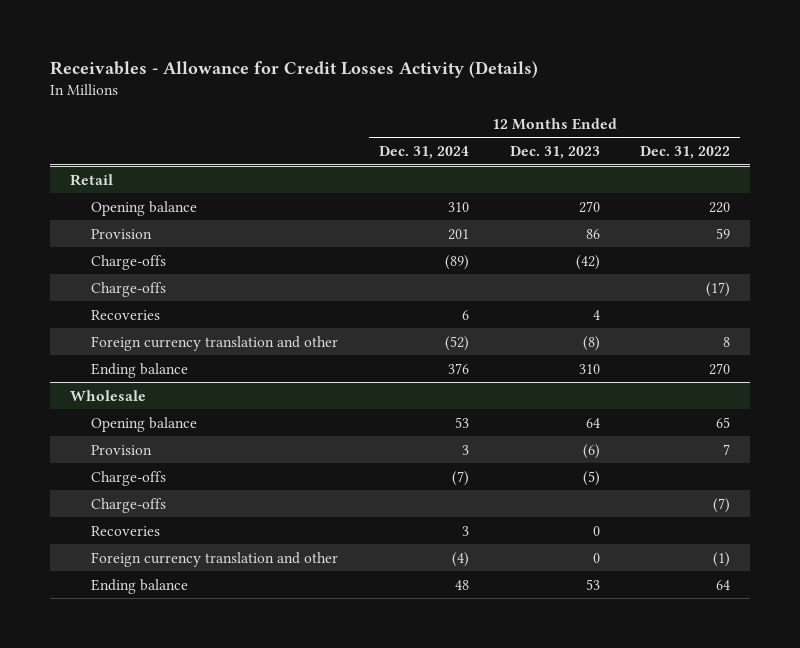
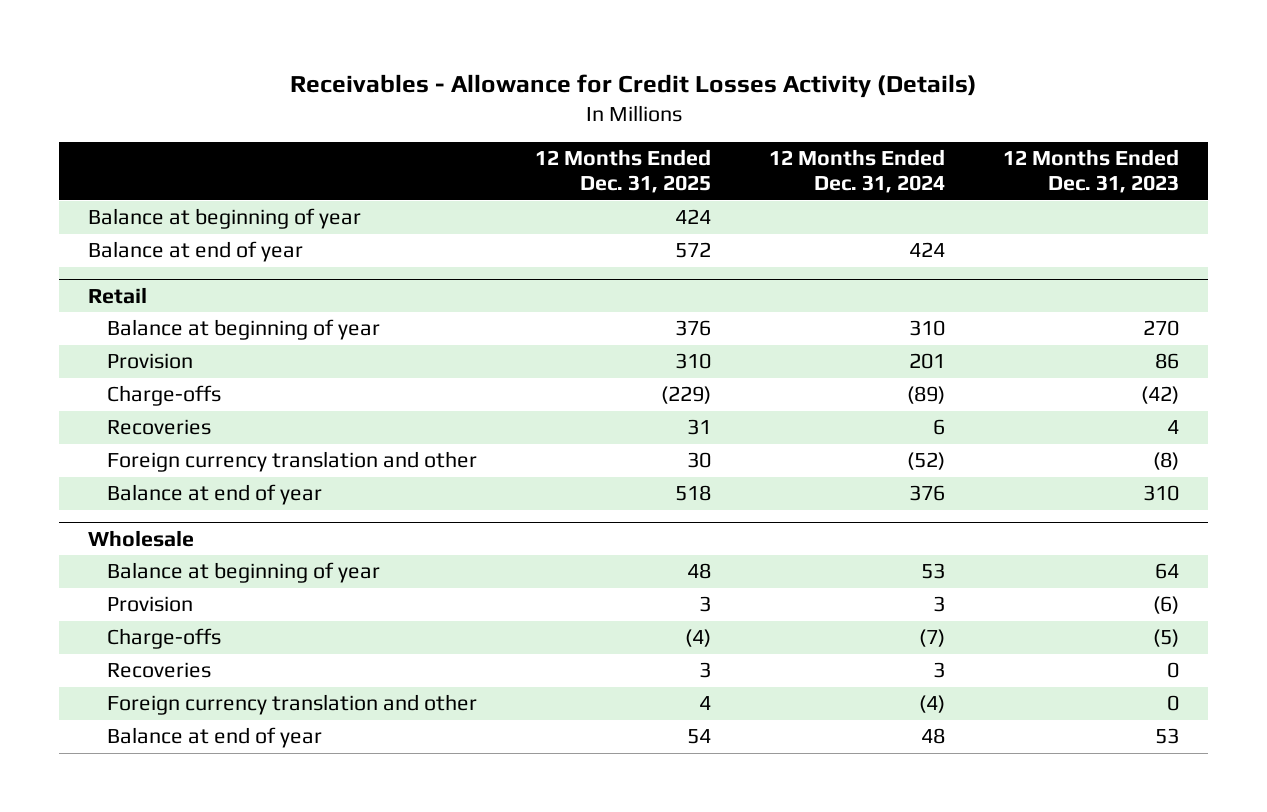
- | 12 Months Ended Dec. 31, 2024 | 12 Months Ended Dec. 31, 2023 | 12 Months Ended Dec. 31, 2022
+ | 12 Months Ended Dec. 31, 2025 | 12 Months Ended Dec. 31, 2024 | 12 Months Ended Dec. 31, 2023
+ Balance at beginning of year | 424 | |
+ Balance at end of year | 572 | 424 |
@ Retail
- Opening balance | 310 | 270 | 220
+ Balance at beginning of year | 376 | 310 | 270
- Charge-offs | | | (17)
- Ending balance | 376 | 310 | 270
+ Balance at end of year | 518 | 376 | 310
@ Wholesale
- Opening balance | 53 | 64 | 65
+ Balance at beginning of year | 48 | 53 | 64
- Charge-offs | | | (7)
- Ending balance | 48 | 53 | 64
+ Balance at end of year | 54 | 48 | 53

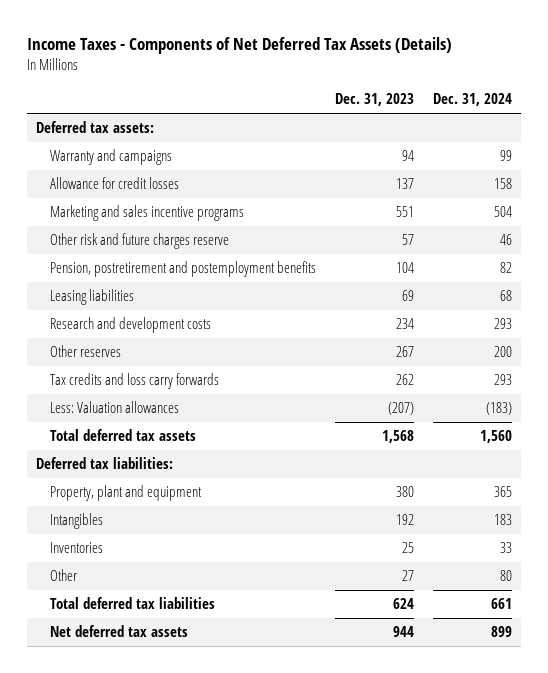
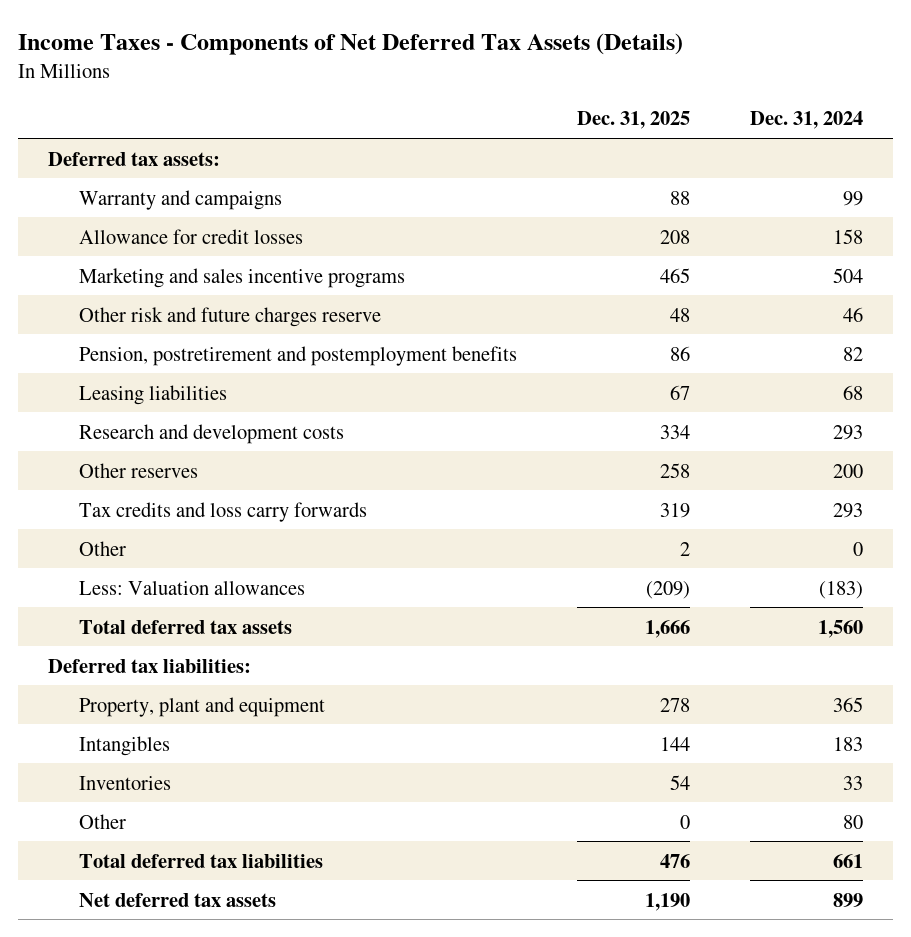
- | Dec. 31, 2023 | Dec. 31, 2024
+ | Dec. 31, 2025 | Dec. 31, 2024
+ Other | 2 | 0

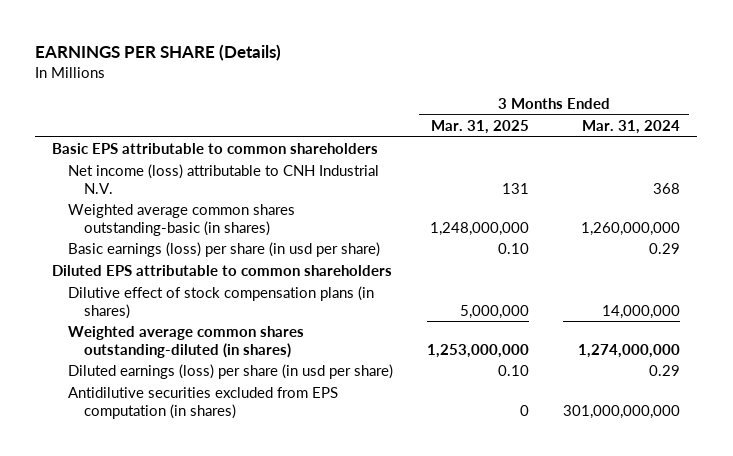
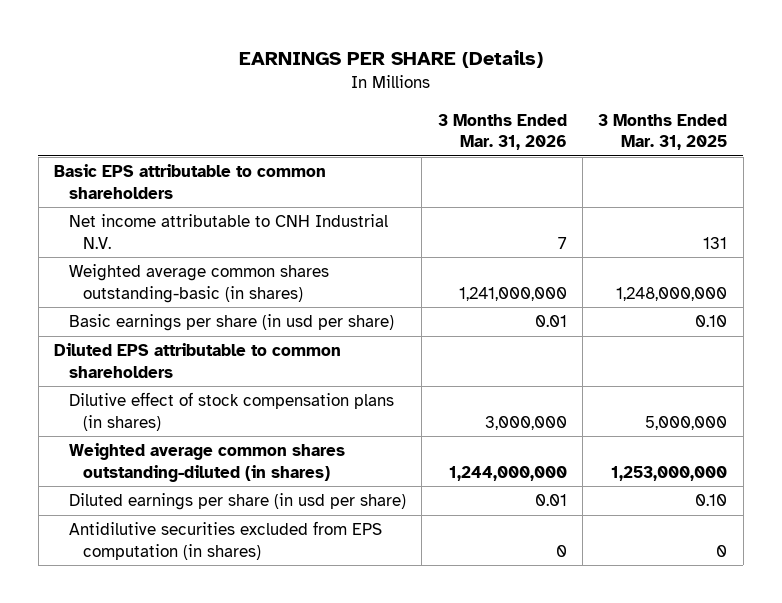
- | 3 Months Ended Mar. 31, 2025 | 3 Months Ended Mar. 31, 2024
+ | 3 Months Ended Mar. 31, 2026 | 3 Months Ended Mar. 31, 2025
- Net income (loss) attributable to CNH Industrial N.V. | 131 | 368
+ Net income attributable to CNH Industrial N.V. | 7 | 131
- Basic earnings (loss) per share (in usd per share) | 0.10 | 0.29
+ Basic earnings per share (in usd per share) | 0.01 | 0.10
- Diluted earnings (loss) per share (in usd per share) | 0.10 | 0.29
+ Diluted earnings per share (in usd per share) | 0.01 | 0.10

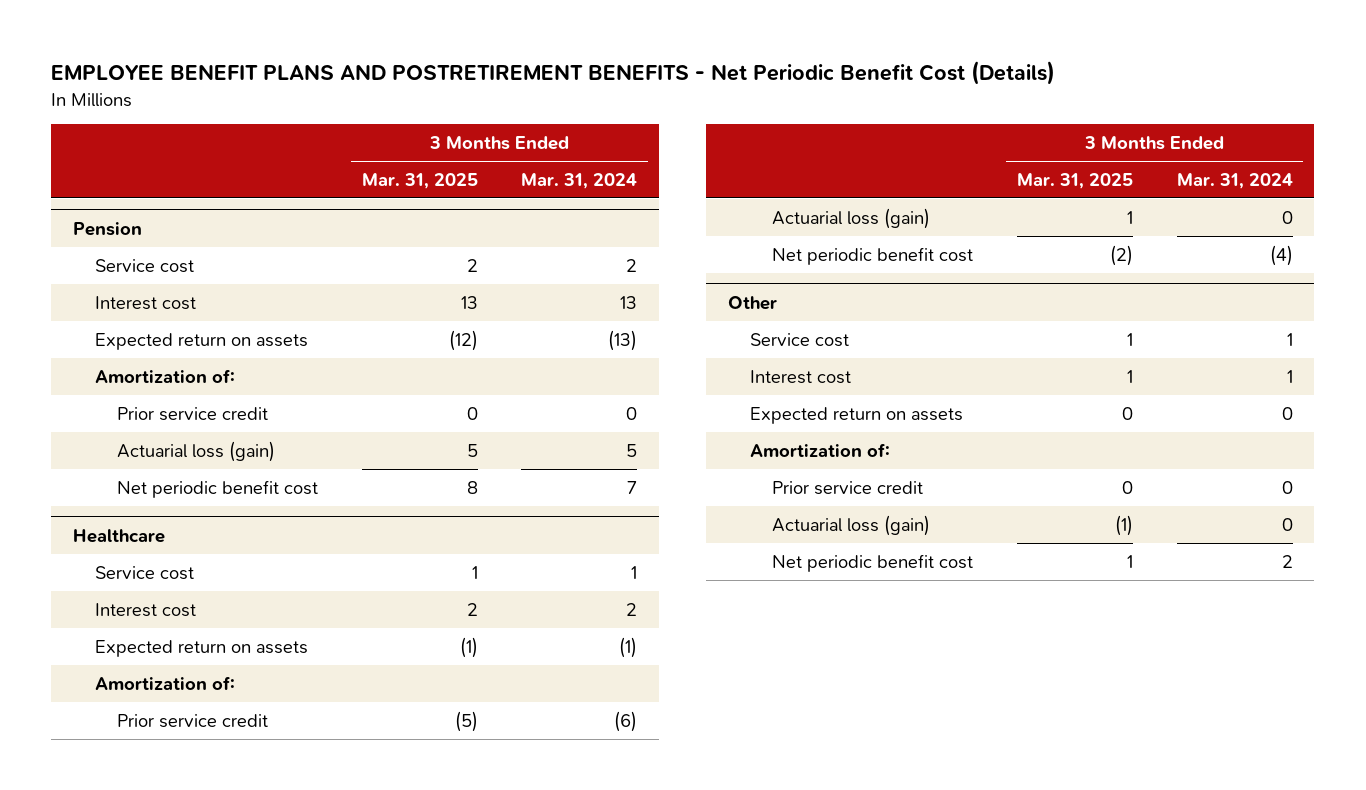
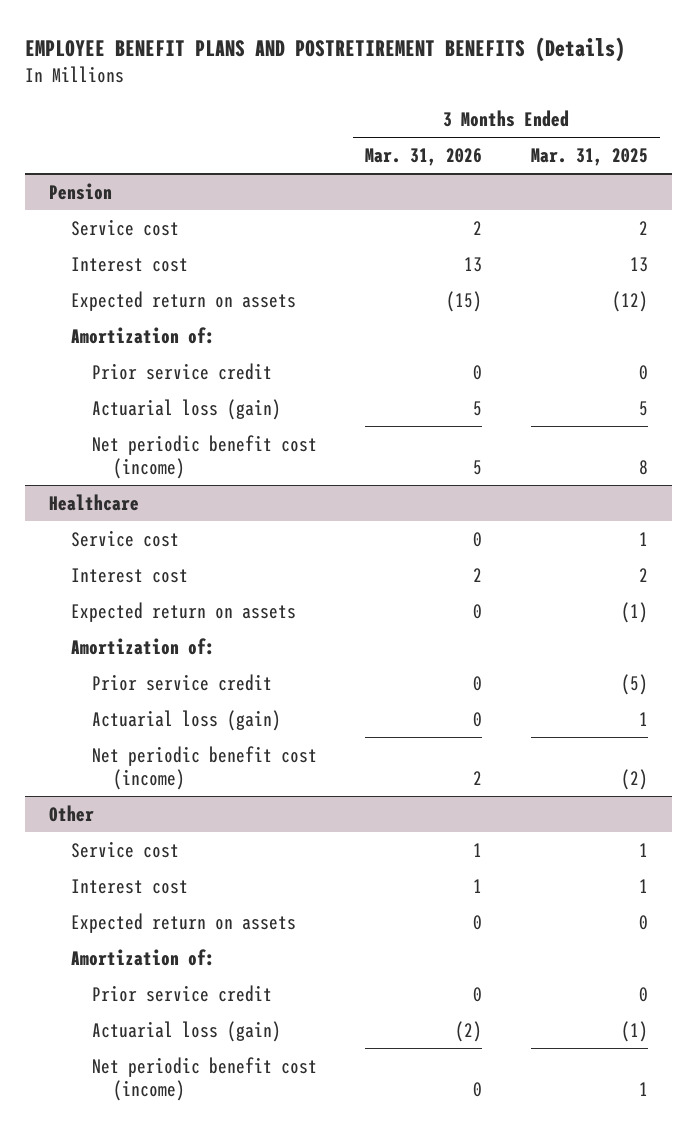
- EMPLOYEE BENEFIT PLANS AND POSTRETIREMENT BENEFITS - Net Periodic Benefit Cost (Details)
+ EMPLOYEE BENEFIT PLANS AND POSTRETIREMENT BENEFITS (Details)
- | 3 Months Ended Mar. 31, 2025 | 3 Months Ended Mar. 31, 2024
+ | 3 Months Ended Mar. 31, 2026 | 3 Months Ended Mar. 31, 2025
@ Pension
- Net periodic benefit cost | 8 | 7
+ Net periodic benefit cost (income) | 5 | 8
@ Healthcare
- Net periodic benefit cost | (2) | (4)
+ Net periodic benefit cost (income) | 2 | (2)
@ Other
- Net periodic benefit cost | 1 | 2
+ Net periodic benefit cost (income) | 0 | 1

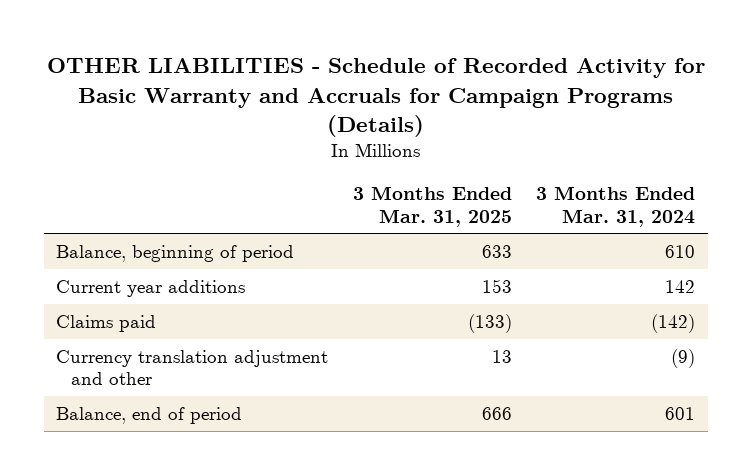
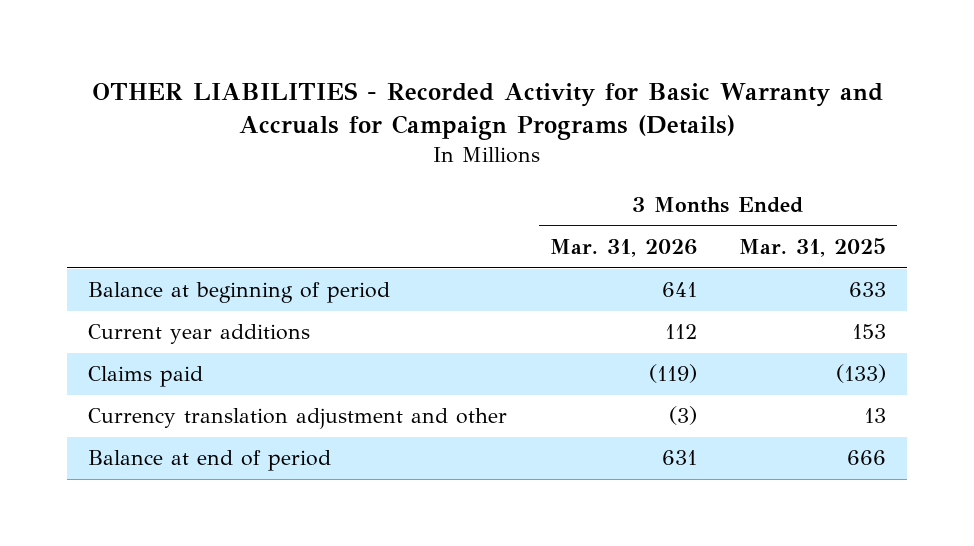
- OTHER LIABILITIES - Schedule of Recorded Activity for Basic Warranty and Accruals for Campaign Programs (Details)
+ OTHER LIABILITIES - Recorded Activity for Basic Warranty and Accruals for Campaign Programs (Details)
- | 3 Months Ended Mar. 31, 2025 | 3 Months Ended Mar. 31, 2024
+ | 3 Months Ended Mar. 31, 2026 | 3 Months Ended Mar. 31, 2025
- Balance, beginning of period | 633 | 610
+ Balance at beginning of period | 641 | 633
- Balance, end of period | 666 | 601
+ Balance at end of period | 631 | 666

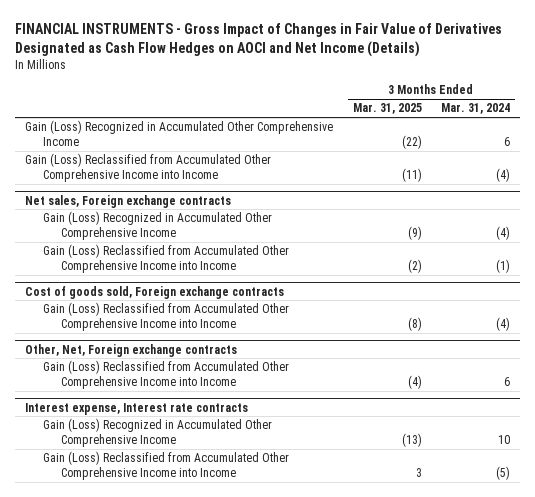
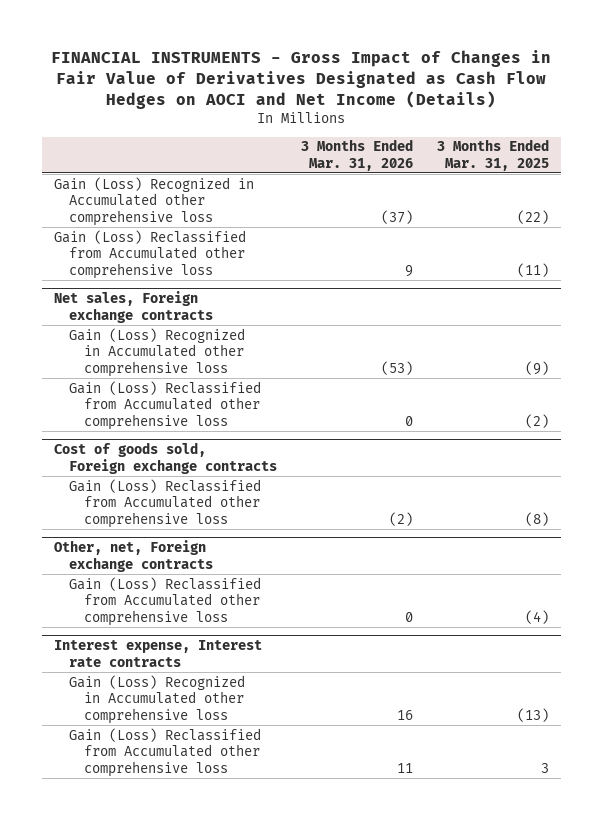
- | 3 Months Ended Mar. 31, 2025 | 3 Months Ended Mar. 31, 2024
+ | 3 Months Ended Mar. 31, 2026 | 3 Months Ended Mar. 31, 2025
- Gain (Loss) Recognized in Accumulated Other Comprehensive Income | (22) | 6
- Gain (Loss) Reclassified from Accumulated Other Comprehensive Income into Income | (11) | (4)
+ Gain (Loss) Recognized in Accumulated other comprehensive loss | (37) | (22)
+ Gain (Loss) Reclassified from Accumulated other comprehensive loss | 9 | (11)
@ Net sales, Foreign exchange contracts
- Gain (Loss) Recognized in Accumulated Other Comprehensive Income | (9) | (4)
- Gain (Loss) Reclassified from Accumulated Other Comprehensive Income into Income | (2) | (1)
+ Gain (Loss) Recognized in Accumulated other comprehensive loss | (53) | (9)
+ Gain (Loss) Reclassified from Accumulated other comprehensive loss | 0 | (2)
@ Cost of goods sold, Foreign exchange contracts
- Gain (Loss) Reclassified from Accumulated Other Comprehensive Income into Income | (8) | (4)
- Other, Net, Foreign exchange contracts
- Gain (Loss) Reclassified from Accumulated Other Comprehensive Income into Income | (4) | 6
@ Cost of goods sold, Foreign exchange contracts
+ Gain (Loss) Reclassified from Accumulated other comprehensive loss | (2) | (8)
+ Other, net, Foreign exchange contracts
+ Gain (Loss) Reclassified from Accumulated other comprehensive loss | 0 | (4)
@ Interest expense, Interest rate contracts
- Gain (Loss) Recognized in Accumulated Other Comprehensive Income | (13) | 10
- Gain (Loss) Reclassified from Accumulated Other Comprehensive Income into Income | 3 | (5)
+ Gain (Loss) Recognized in Accumulated other comprehensive loss | 16 | (13)
+ Gain (Loss) Reclassified from Accumulated other comprehensive loss | 11 | 3

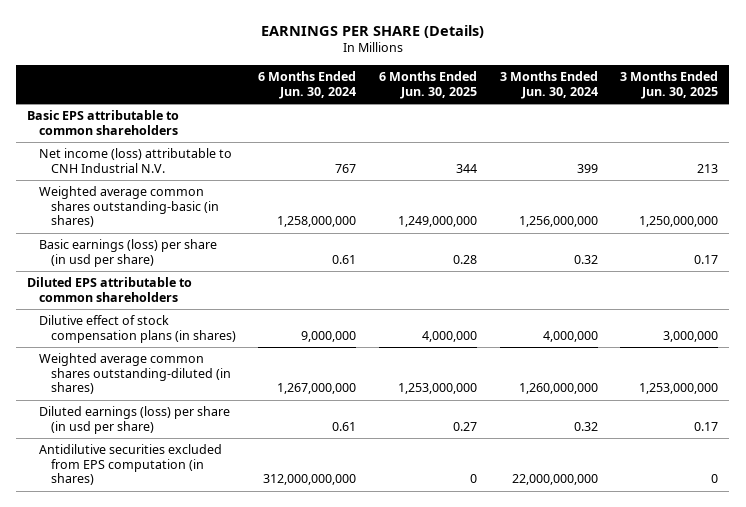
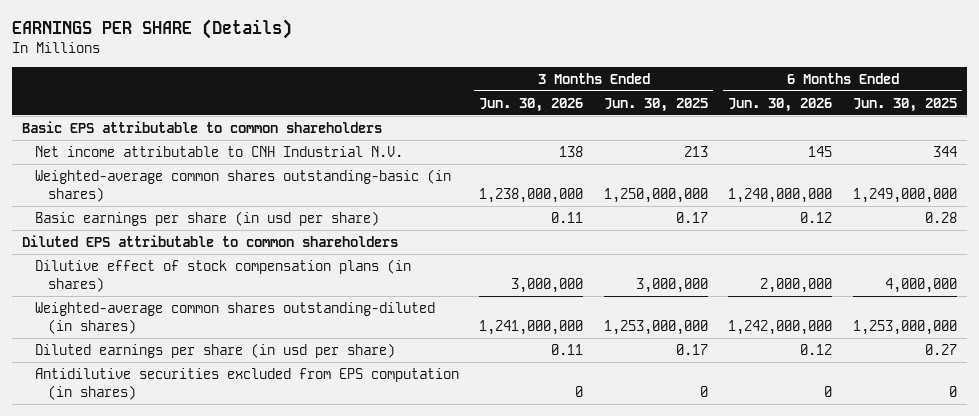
- | 6 Months Ended Jun. 30, 2024 | 6 Months Ended Jun. 30, 2025 | 3 Months Ended Jun. 30, 2024 | 3 Months Ended Jun. 30, 2025
+ | 3 Months Ended Jun. 30, 2026 | 3 Months Ended Jun. 30, 2025 | 6 Months Ended Jun. 30, 2026 | 6 Months Ended Jun. 30, 2025
- Net income (loss) attributable to CNH Industrial N.V. | 767 | 344 | 399 | 213
- Weighted average common shares outstanding-basic (in shares) | 1,258,000,000 | 1,249,000,000 | 1,256,000,000 | 1,250,000,000
- Basic earnings (loss) per share (in usd per share) | 0.61 | 0.28 | 0.32 | 0.17
+ Net income attributable to CNH Industrial N.V. | 138 | 213 | 145 | 344
+ Weighted-average common shares outstanding-basic (in shares) | 1,238,000,000 | 1,250,000,000 | 1,240,000,000 | 1,249,000,000
+ Basic earnings per share (in usd per share) | 0.11 | 0.17 | 0.12 | 0.28
- Weighted average common shares outstanding-diluted (in shares) | 1,267,000,000 | 1,253,000,000 | 1,260,000,000 | 1,253,000,000
- Diluted earnings (loss) per share (in usd per share) | 0.61 | 0.27 | 0.32 | 0.17
+ Weighted-average common shares outstanding-diluted (in shares) | 1,241,000,000 | 1,253,000,000 | 1,242,000,000 | 1,253,000,000
+ Diluted earnings per share (in usd per share) | 0.11 | 0.17 | 0.12 | 0.27

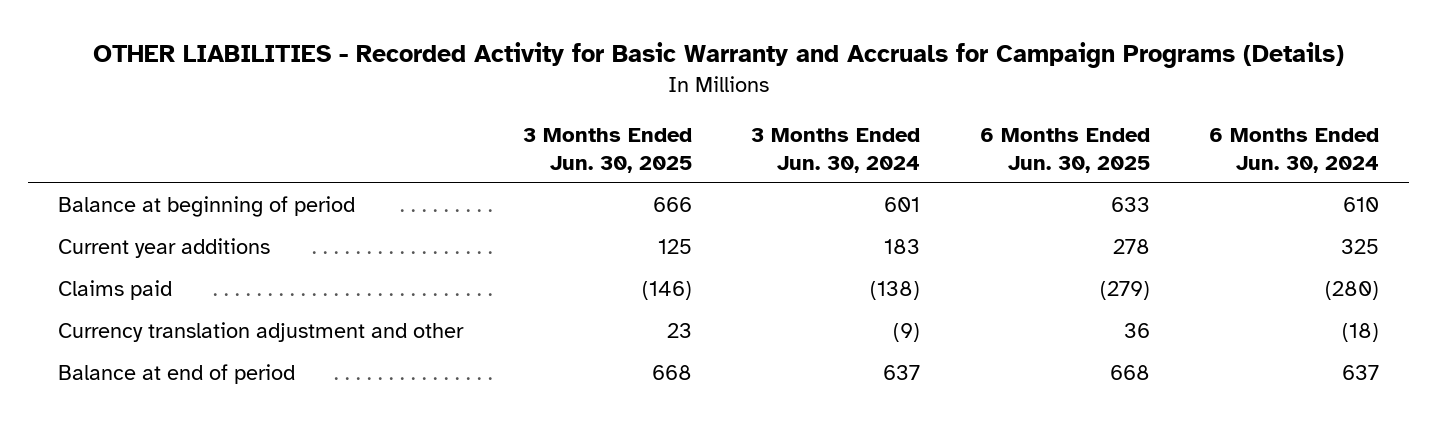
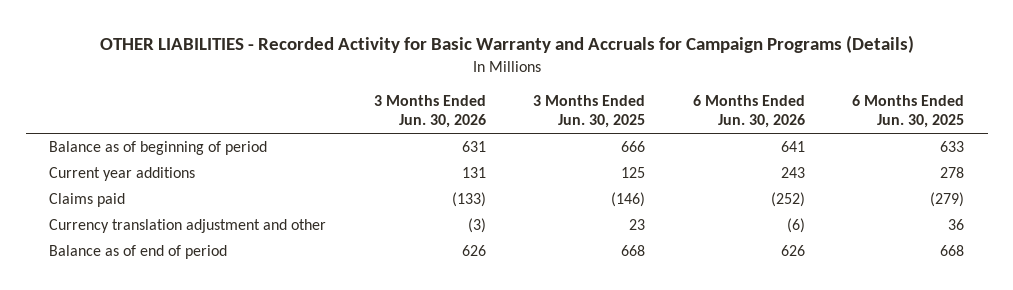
- | 3 Months Ended Jun. 30, 2025 | 3 Months Ended Jun. 30, 2024 | 6 Months Ended Jun. 30, 2025 | 6 Months Ended Jun. 30, 2024
+ | 3 Months Ended Jun. 30, 2026 | 3 Months Ended Jun. 30, 2025 | 6 Months Ended Jun. 30, 2026 | 6 Months Ended Jun. 30, 2025
- Balance at beginning of period | 666 | 601 | 633 | 610
+ Balance as of beginning of period | 631 | 666 | 641 | 633
- Balance at end of period | 668 | 637 | 668 | 637
+ Balance as of end of period | 626 | 668 | 626 | 668

